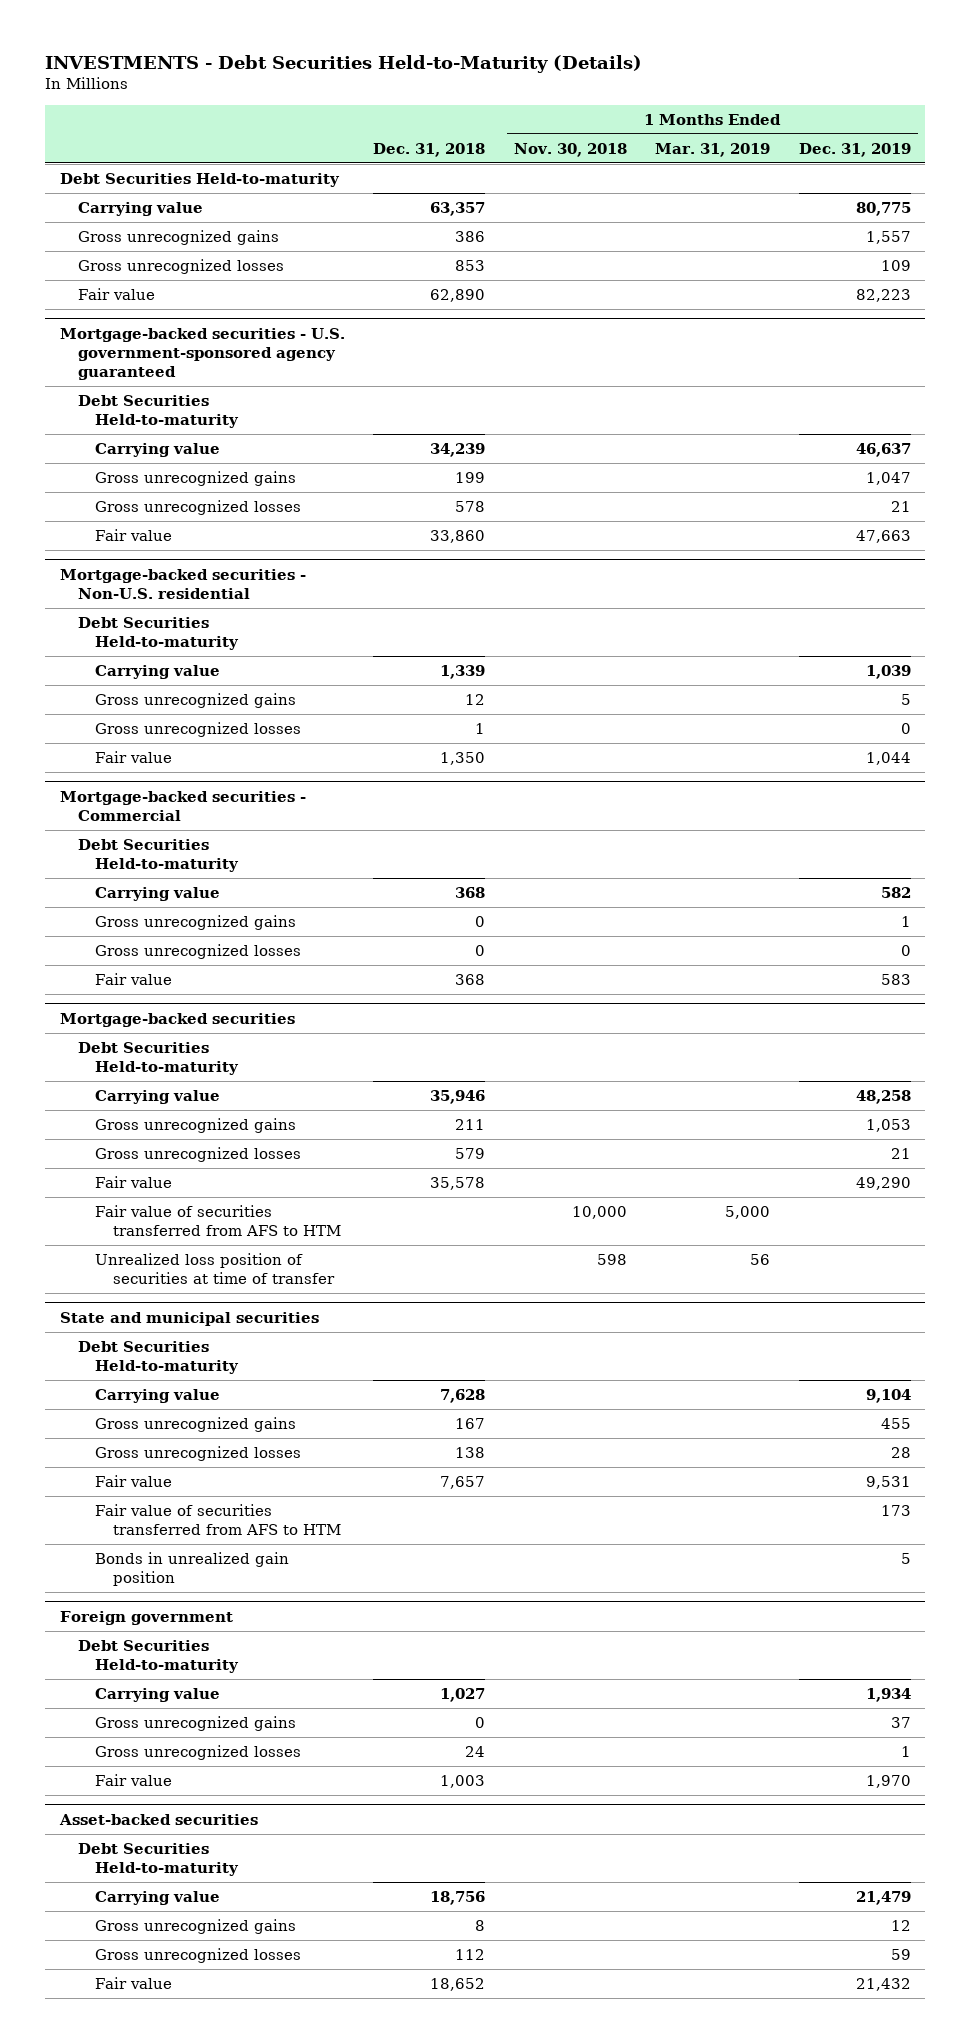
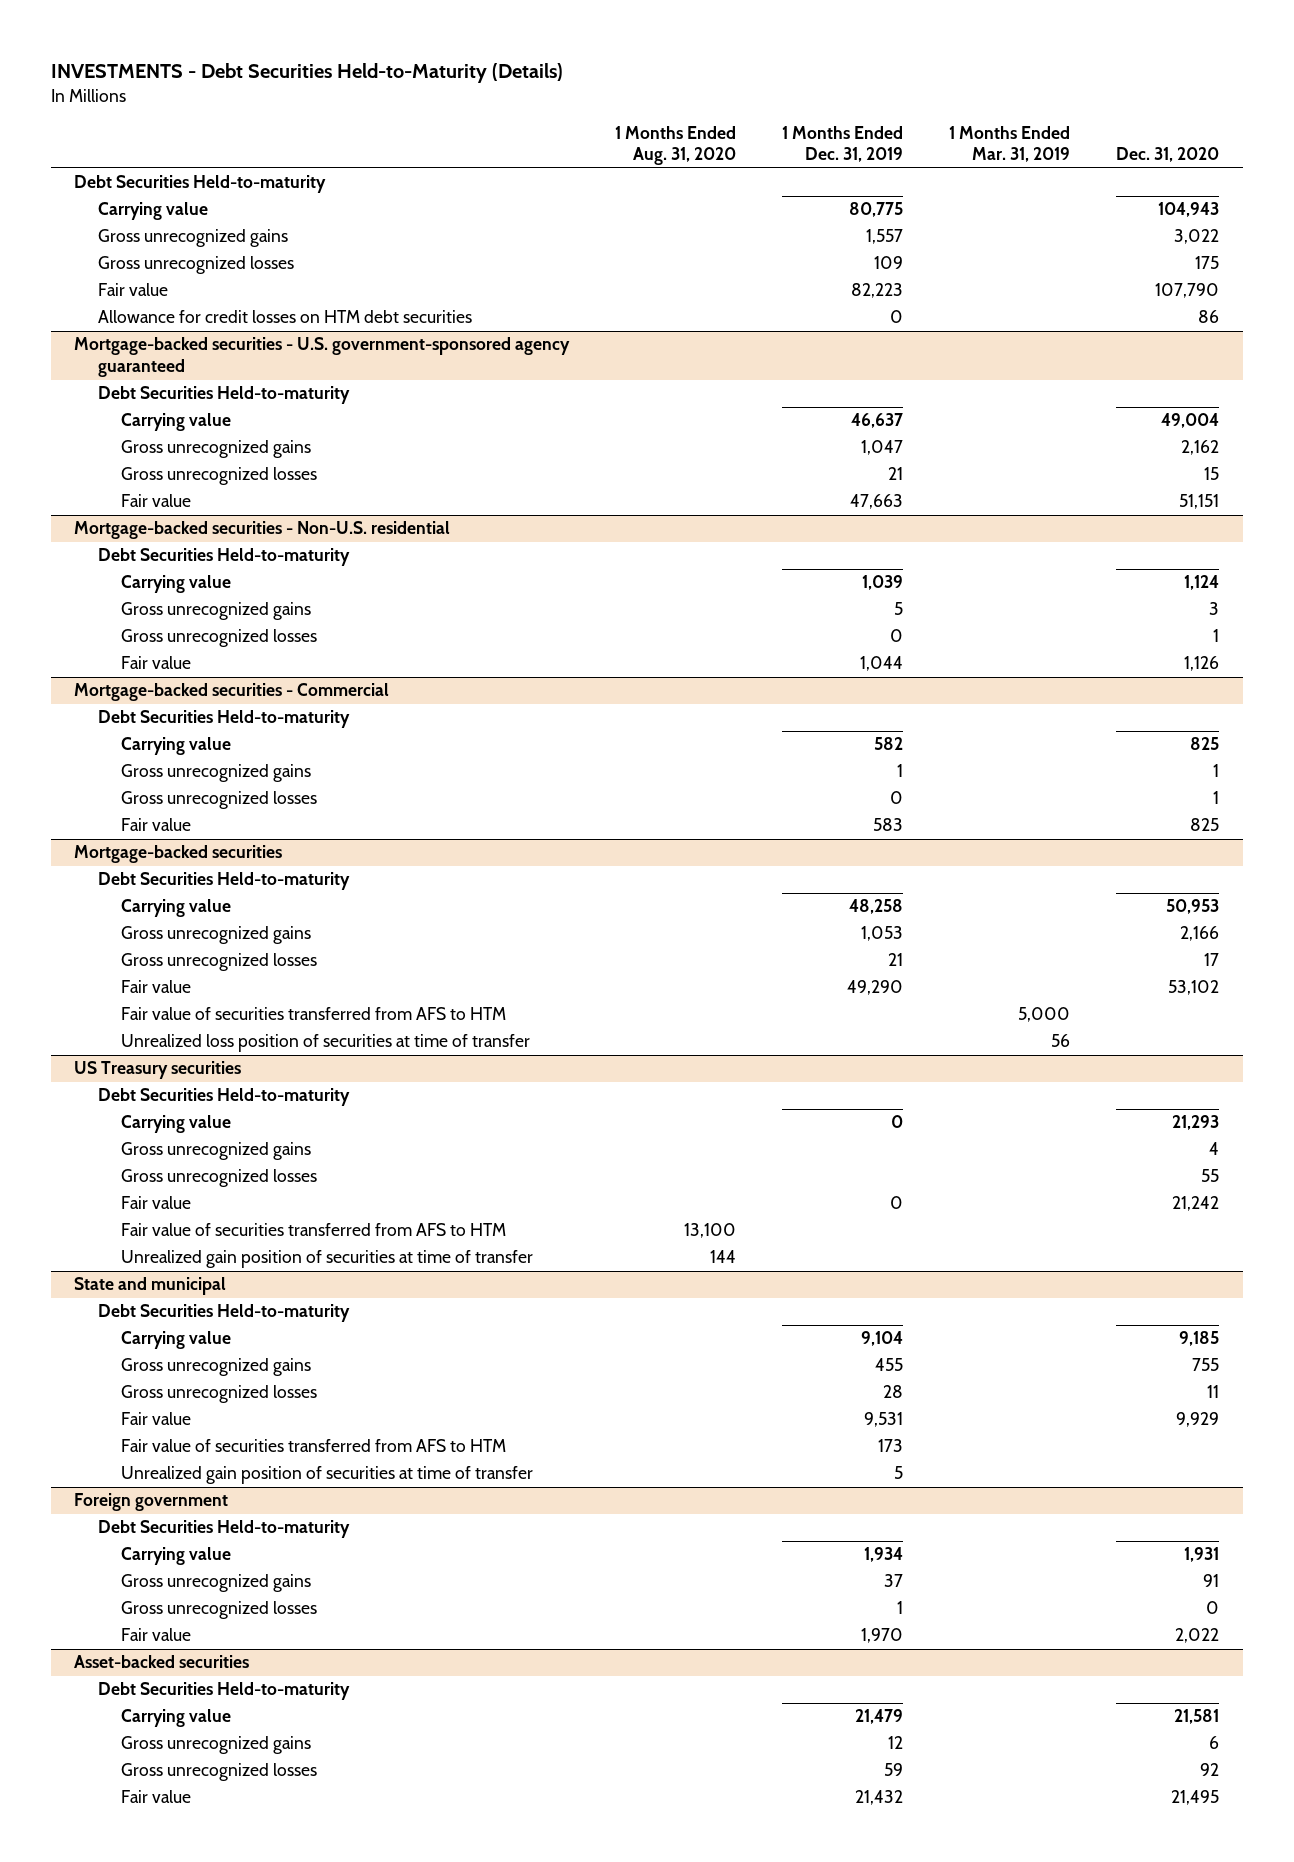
- | Dec. 31, 2018 | 1 Months Ended Nov. 30, 2018 | 1 Months Ended Mar. 31, 2019 | 1 Months Ended Dec. 31, 2019
+ | 1 Months Ended Aug. 31, 2020 | 1 Months Ended Dec. 31, 2019 | 1 Months Ended Mar. 31, 2019 | Dec. 31, 2020
+ Allowance for credit losses on HTM debt securities | | 0 | | 86
- State and municipal securities
+ US Treasury securities
+ Carrying value | | 0 | | 21,293
+ Gross unrecognized gains | | | | 4
+ Gross unrecognized losses | | | | 55
+ Fair value | | 0 | | 21,242
+ Fair value of securities transferred from AFS to HTM | 13,100 | | |
+ Unrealized gain position of securities at time of transfer | 144 | | |
+ State and municipal
+ Debt Securities Held-to-maturity
- Bonds in unrealized gain position | | | | 5
+ Unrealized gain position of securities at time of transfer | | 5 | |

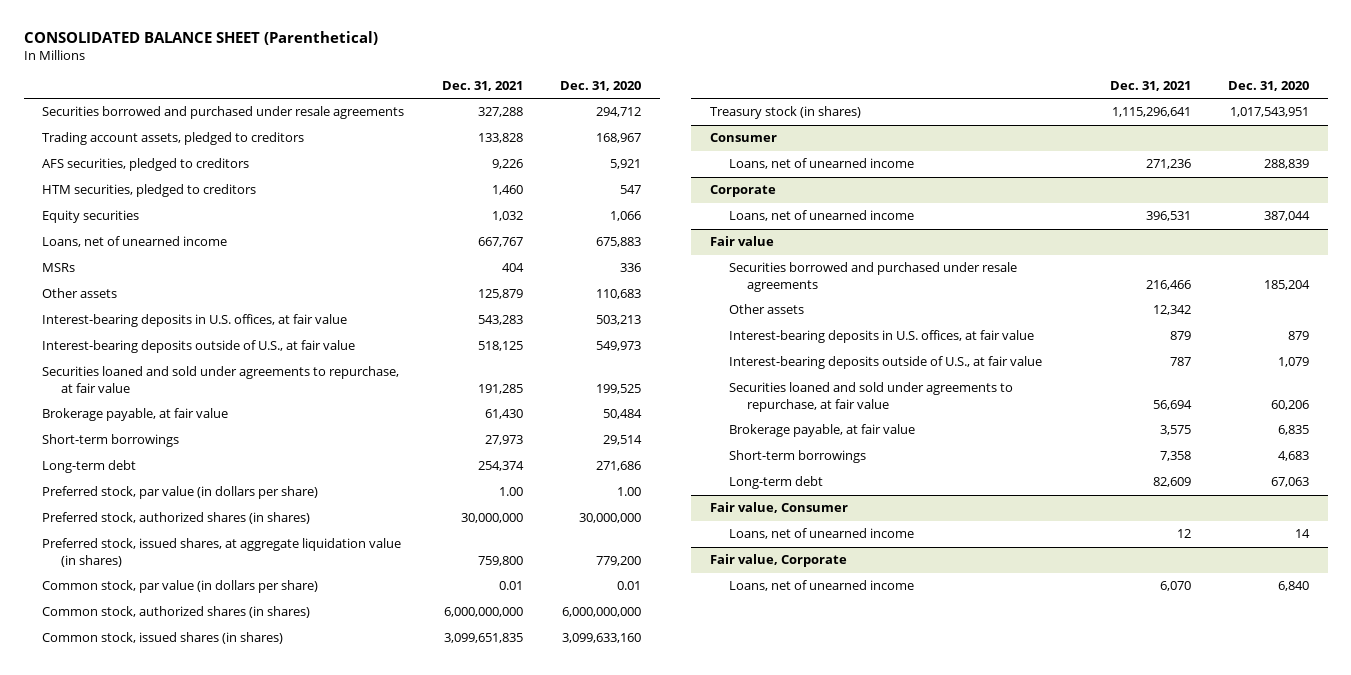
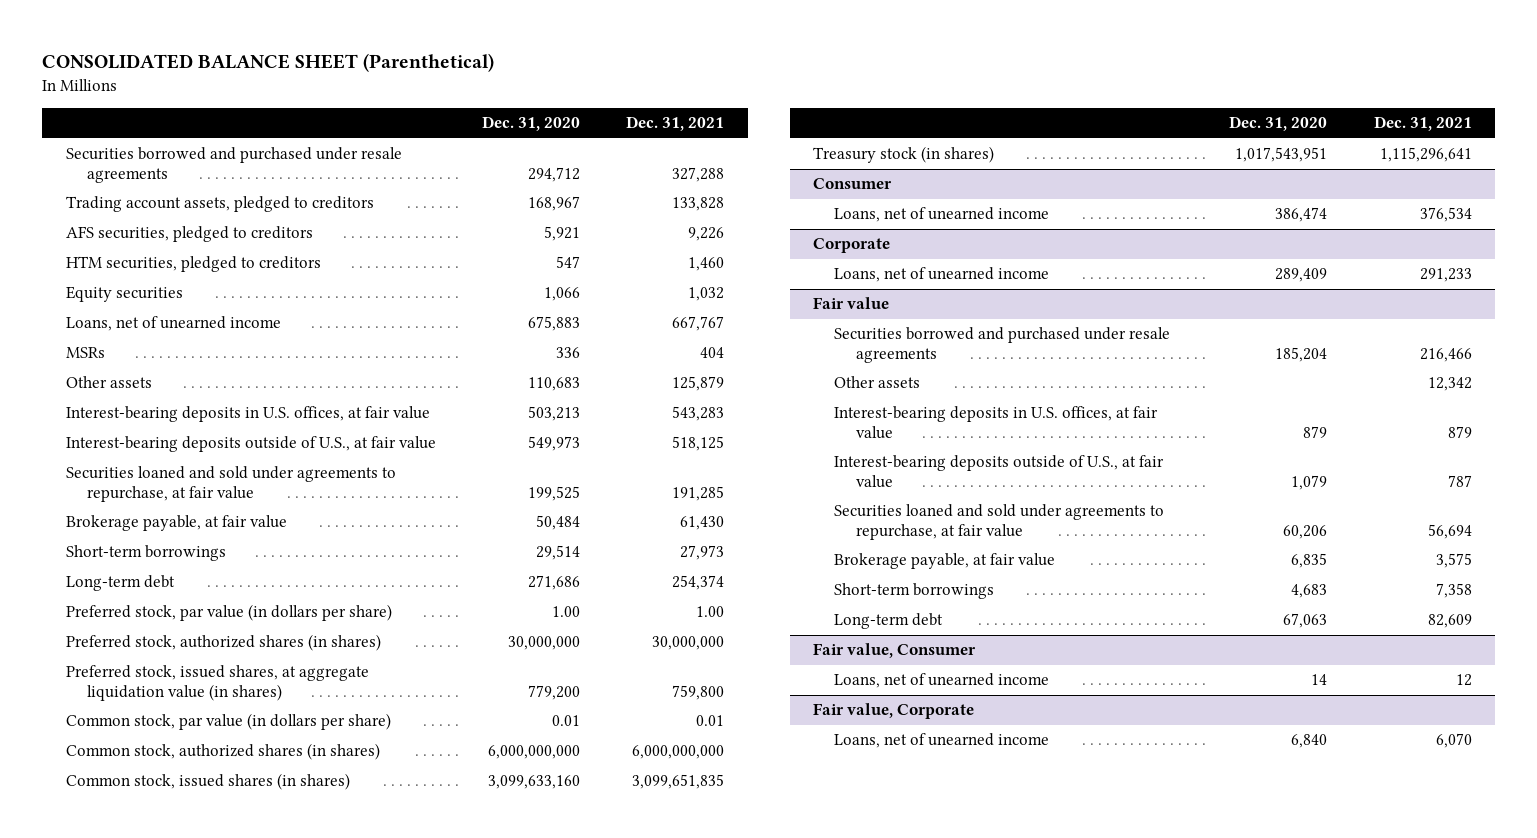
- | Dec. 31, 2021 | Dec. 31, 2020
+ | Dec. 31, 2020 | Dec. 31, 2021
@ Consumer
- Loans, net of unearned income | 271,236 | 288,839
+ Loans, net of unearned income | 386,474 | 376,534
@ Corporate
- Loans, net of unearned income | 396,531 | 387,044
+ Loans, net of unearned income | 289,409 | 291,233

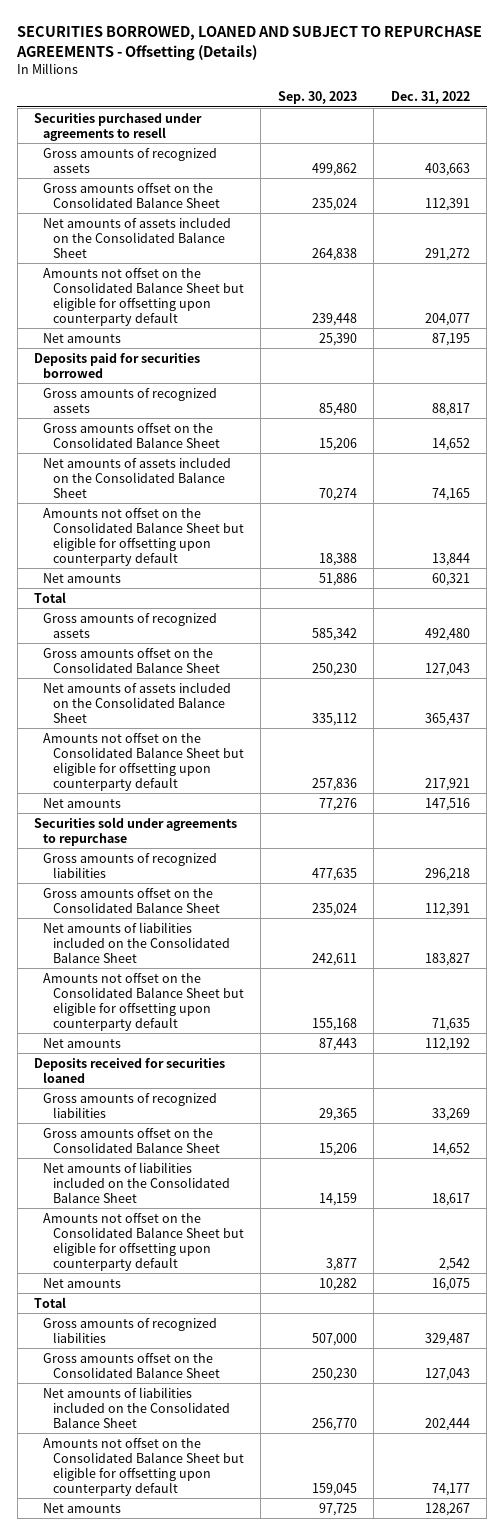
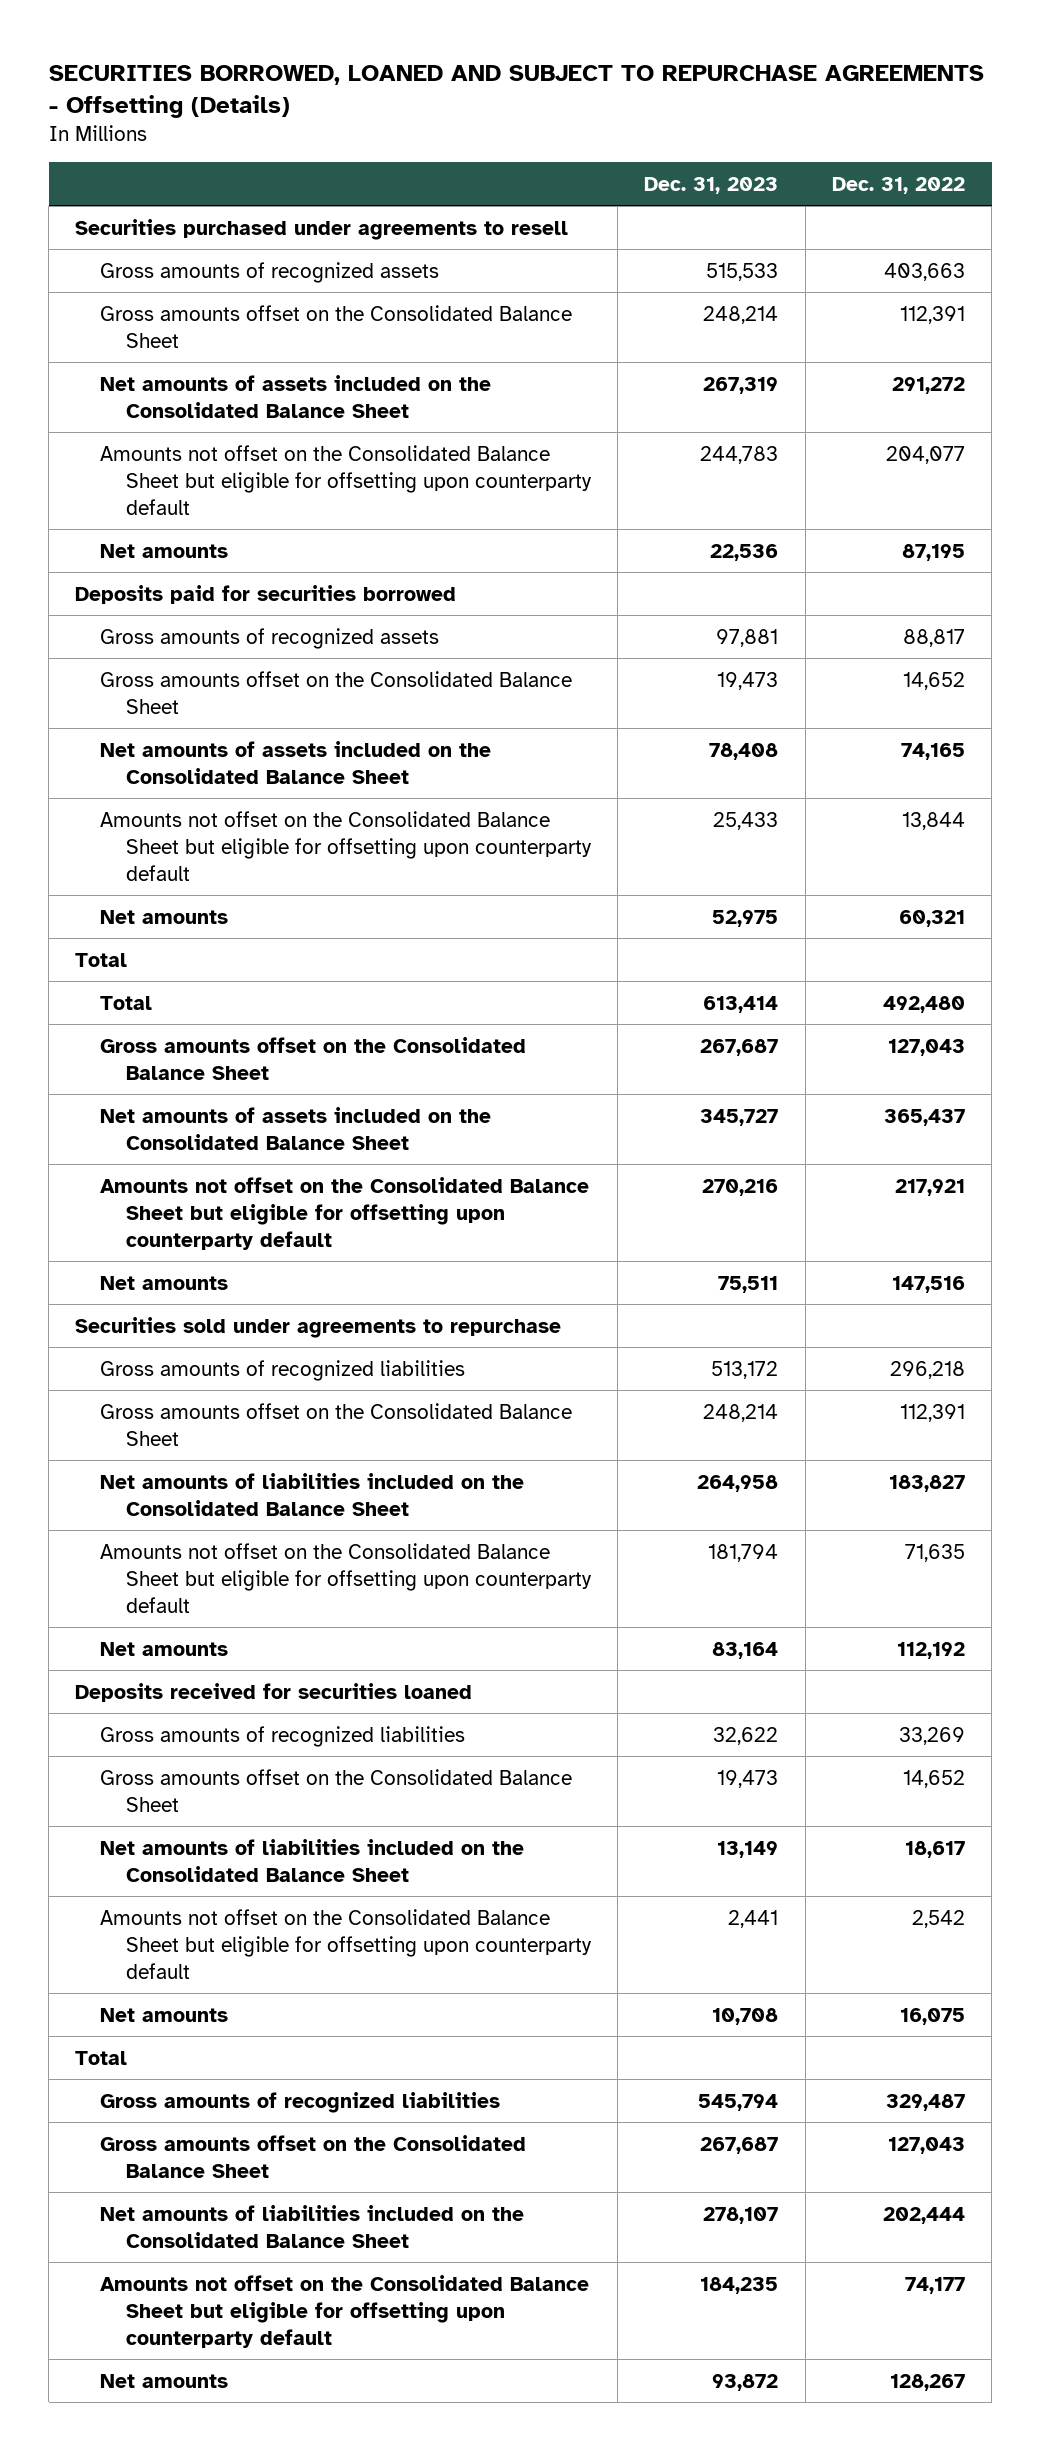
- | Sep. 30, 2023 | Dec. 31, 2022
+ | Dec. 31, 2023 | Dec. 31, 2022
- Gross amounts of recognized assets | 585,342 | 492,480
+ Total | 613,414 | 492,480

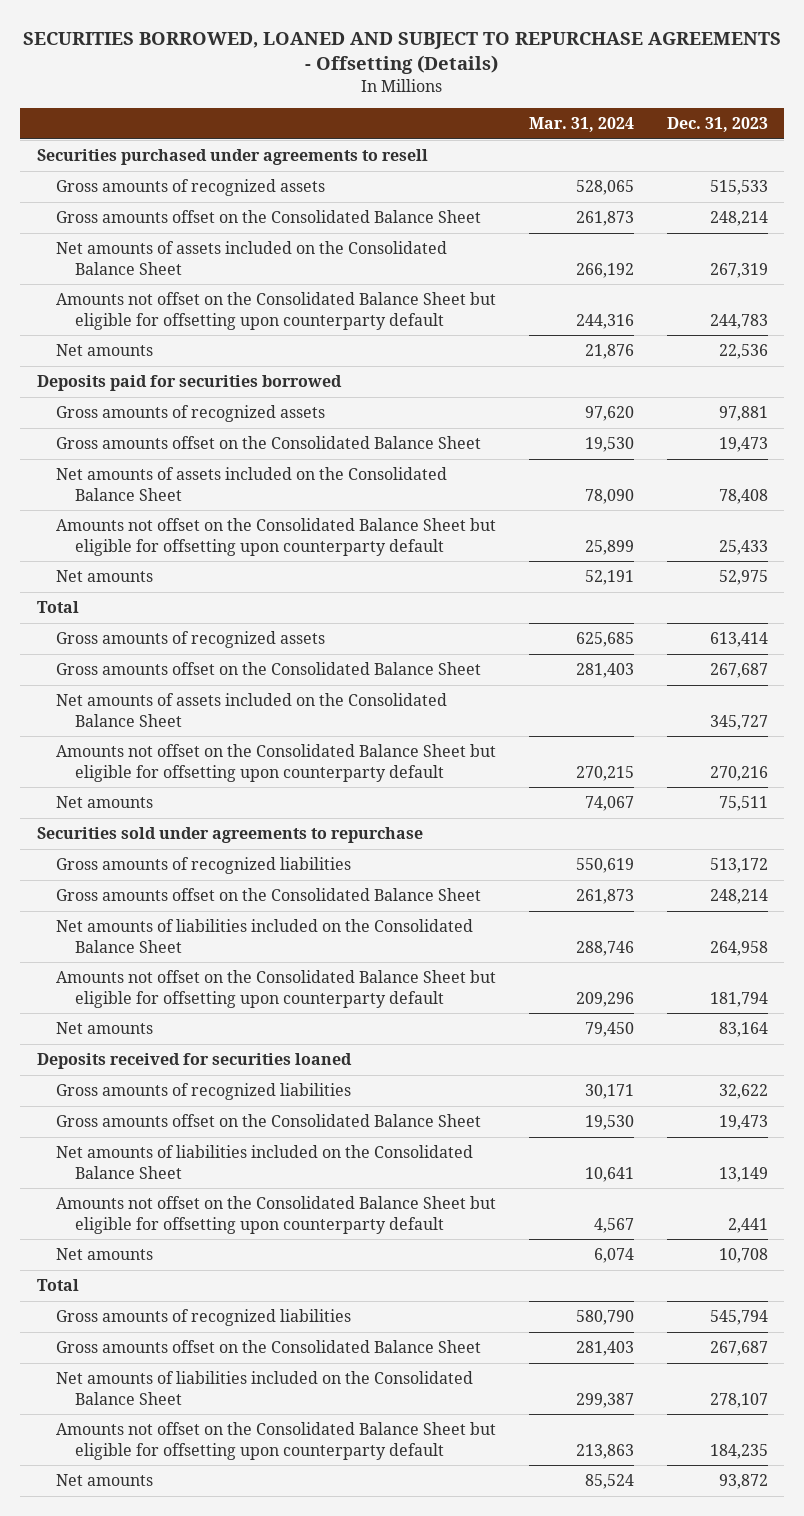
- | Dec. 31, 2023 | Dec. 31, 2022
+ | Mar. 31, 2024 | Dec. 31, 2023
- Total | 613,414 | 492,480
+ Gross amounts of recognized assets | 625,685 | 613,414

